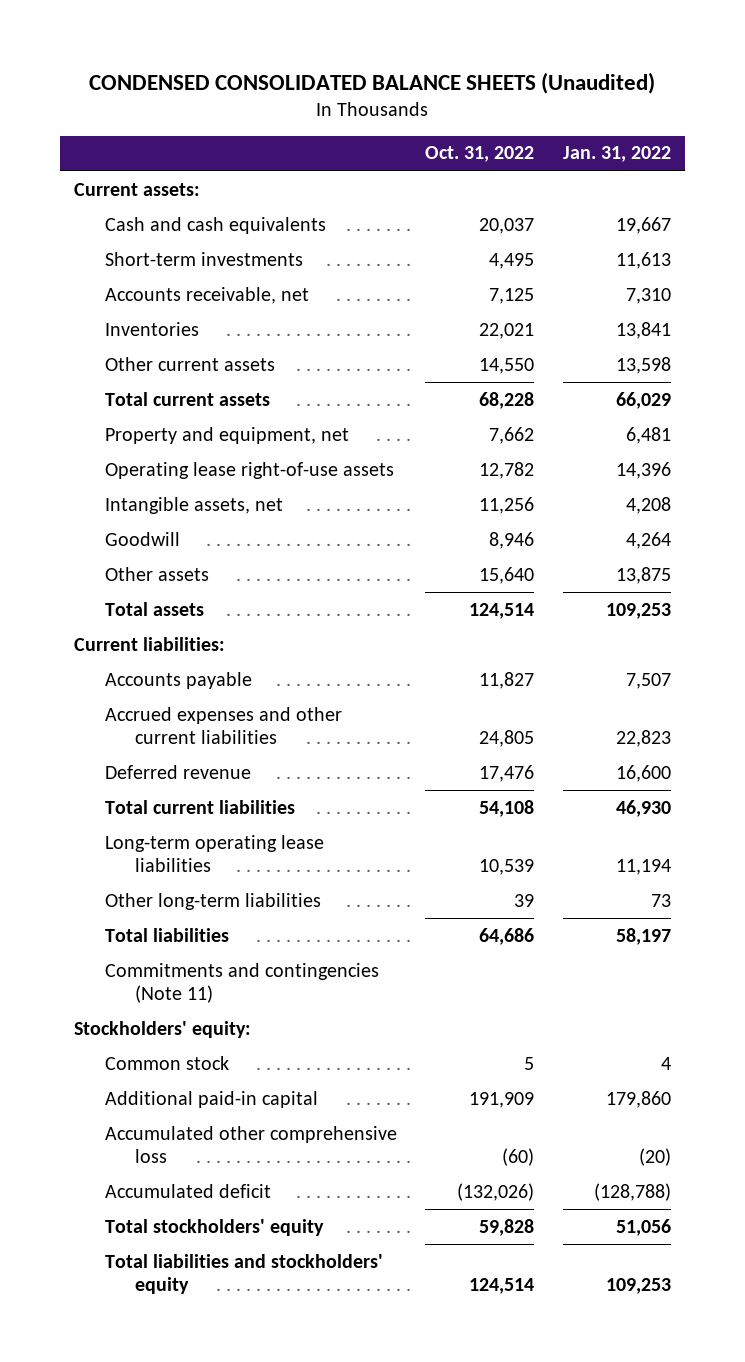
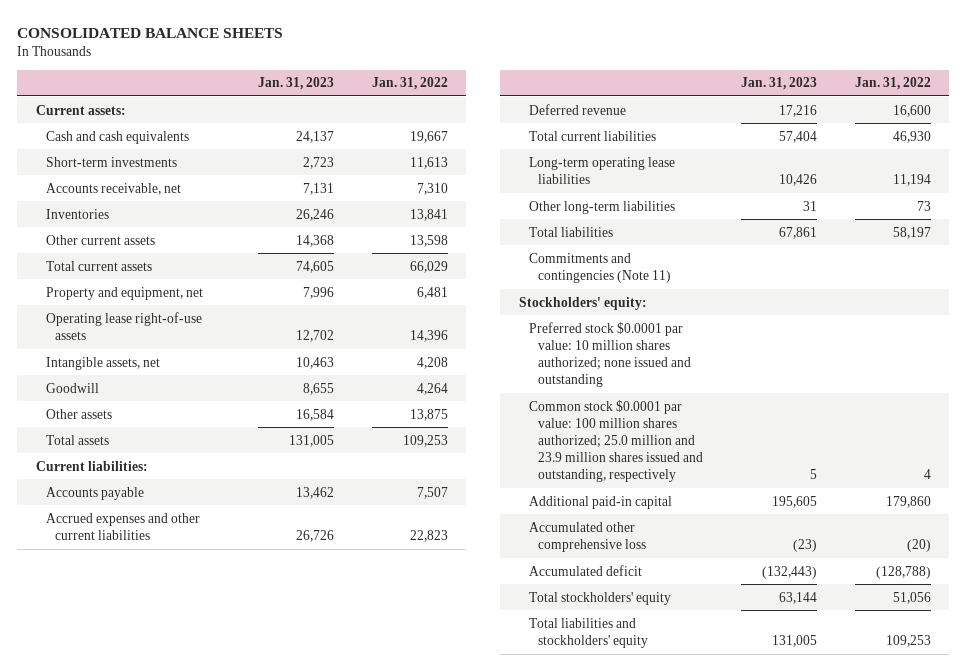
- CONDENSED CONSOLIDATED BALANCE SHEETS (Unaudited)
+ CONSOLIDATED BALANCE SHEETS
- | Oct. 31, 2022 | Jan. 31, 2022
+ | Jan. 31, 2023 | Jan. 31, 2022
- Common stock | 5 | 4
+ Preferred stock $0.0001 par value: 10 million shares authorized; none issued and outstanding
+ Common stock $0.0001 par value: 100 million shares authorized; 25.0 million and 23.9 million shares issued and outstanding, respectively | 5 | 4

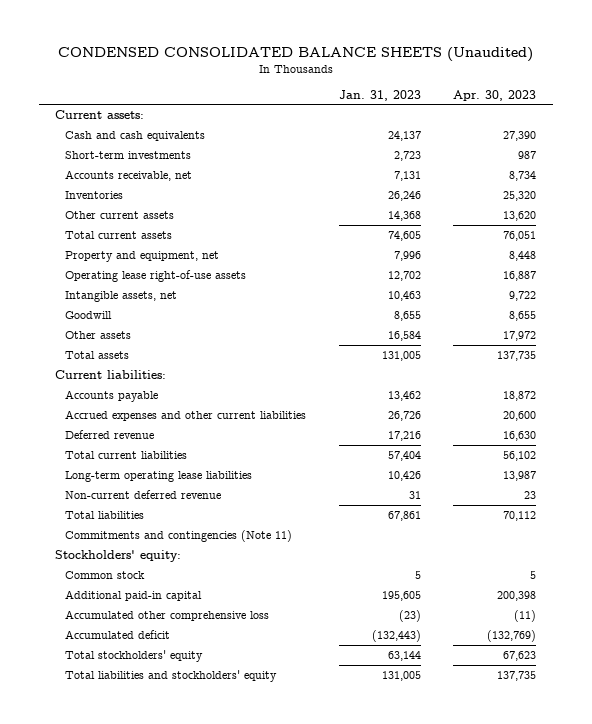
- CONSOLIDATED BALANCE SHEETS
+ CONDENSED CONSOLIDATED BALANCE SHEETS (Unaudited)
- | Jan. 31, 2023 | Jan. 31, 2022
+ | Jan. 31, 2023 | Apr. 30, 2023
- Other long-term liabilities | 31 | 73
+ Non-current deferred revenue | 31 | 23
- Preferred stock $0.0001 par value: 10 million shares authorized; none issued and outstanding
- Common stock $0.0001 par value: 100 million shares authorized; 25.0 million and 23.9 million shares issued and outstanding, respectively | 5 | 4
+ Common stock | 5 | 5

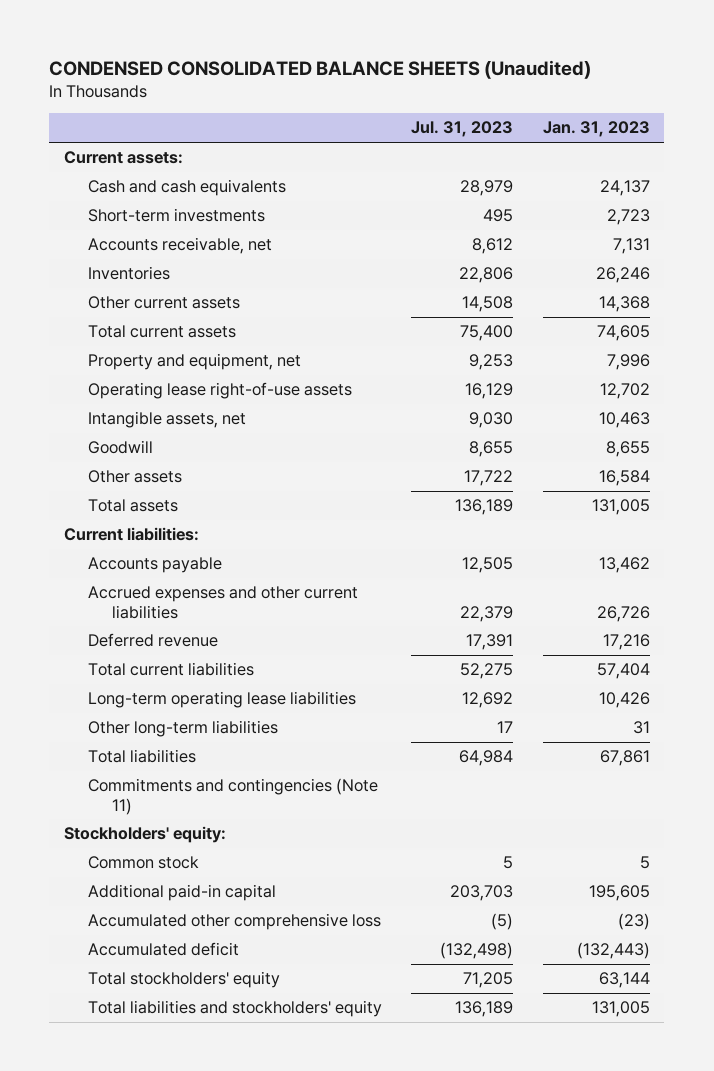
- | Jan. 31, 2023 | Apr. 30, 2023
+ | Jul. 31, 2023 | Jan. 31, 2023
- Non-current deferred revenue | 31 | 23
+ Other long-term liabilities | 17 | 31

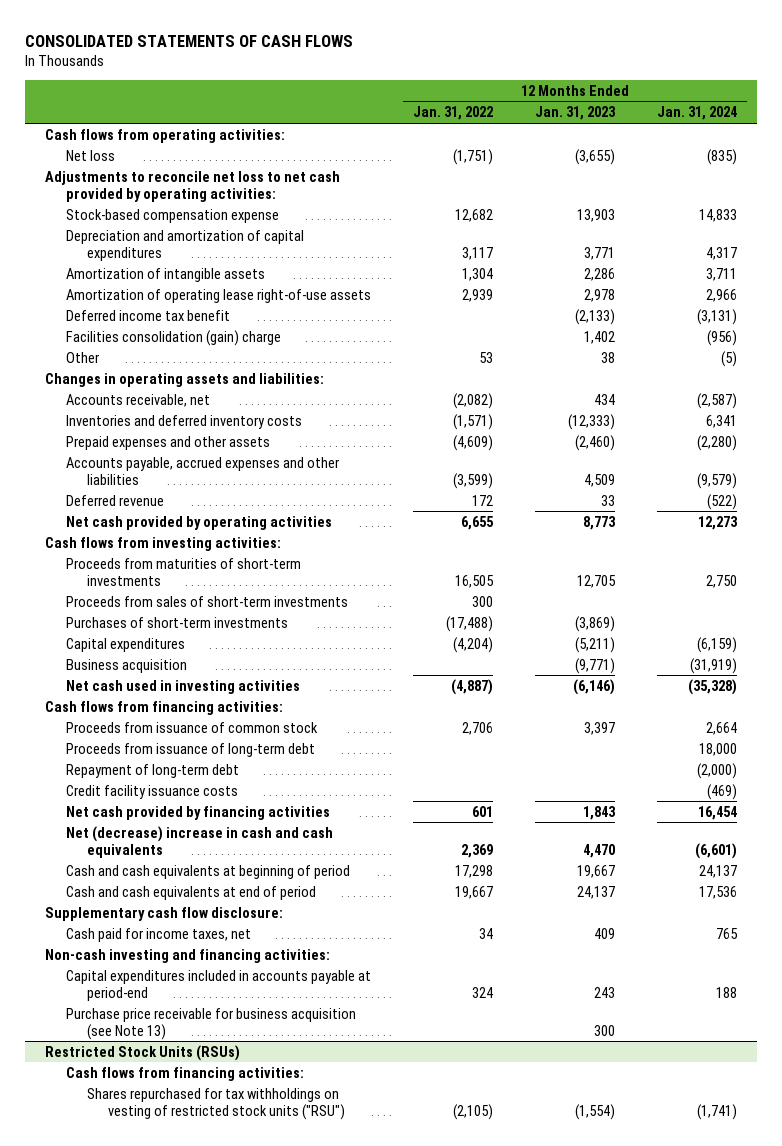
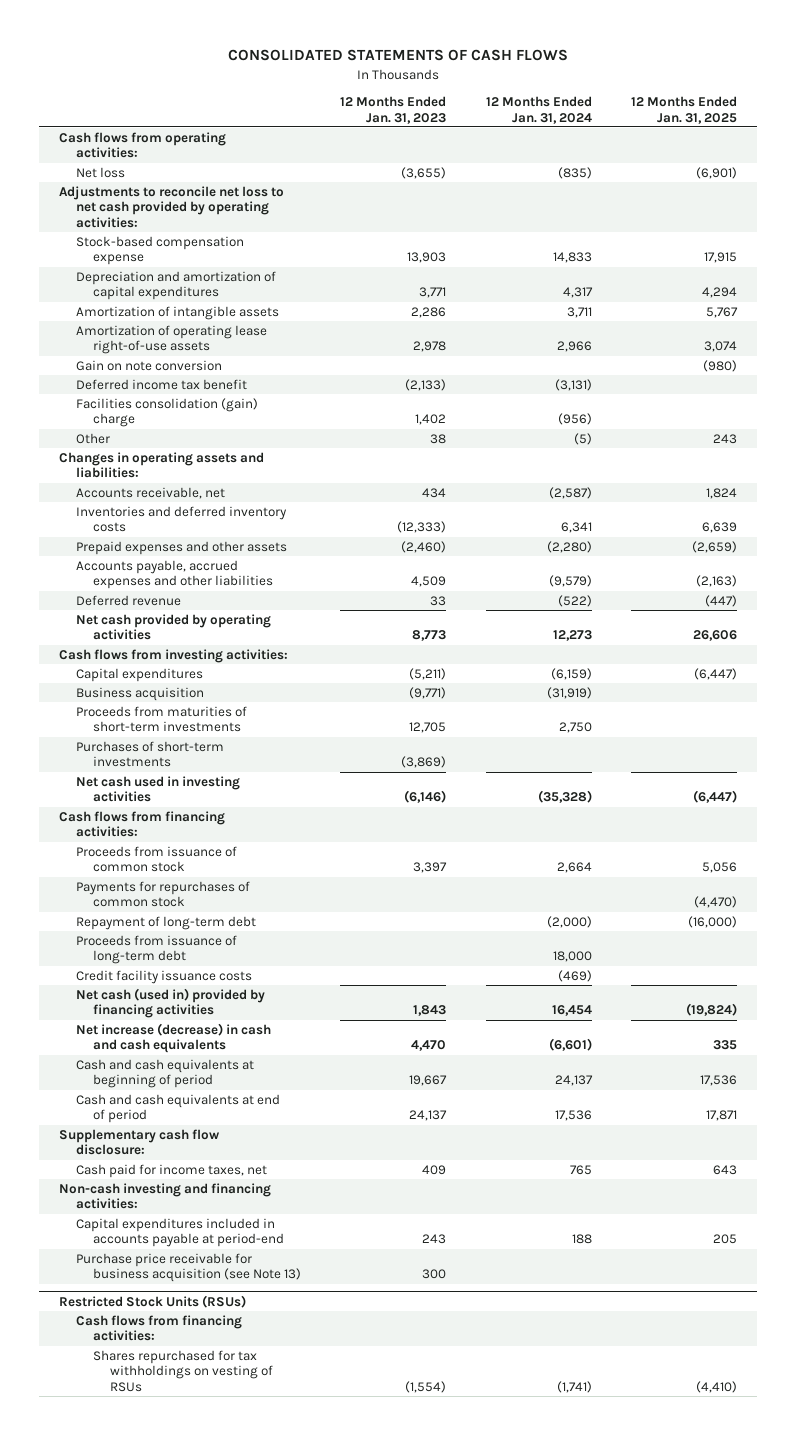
- | 12 Months Ended Jan. 31, 2022 | 12 Months Ended Jan. 31, 2023 | 12 Months Ended Jan. 31, 2024
+ | 12 Months Ended Jan. 31, 2023 | 12 Months Ended Jan. 31, 2024 | 12 Months Ended Jan. 31, 2025
+ Gain on note conversion | | | (980)
- Proceeds from sales of short-term investments | 300 | |
moved down: Proceeds from maturities of short-term investments | 12,705 | 2,750 |
moved down: Purchases of short-term investments | (3,869) | |
+ Payments for repurchases of common stock | | | (4,470)
moved down: Proceeds from issuance of long-term debt | | 18,000 |
- Net cash provided by financing activities | 601 | 1,843 | 16,454
- Net (decrease) increase in cash and cash equivalents | 2,369 | 4,470 | (6,601)
+ Net cash (used in) provided by financing activities | 1,843 | 16,454 | (19,824)
+ Net increase (decrease) in cash and cash equivalents | 4,470 | (6,601) | 335
@ Restricted Stock Units (RSUs)
- Shares repurchased for tax withholdings on vesting of restricted stock units ("RSU") | (2,105) | (1,554) | (1,741)
+ Shares repurchased for tax withholdings on vesting of RSUs | (1,554) | (1,741) | (4,410)

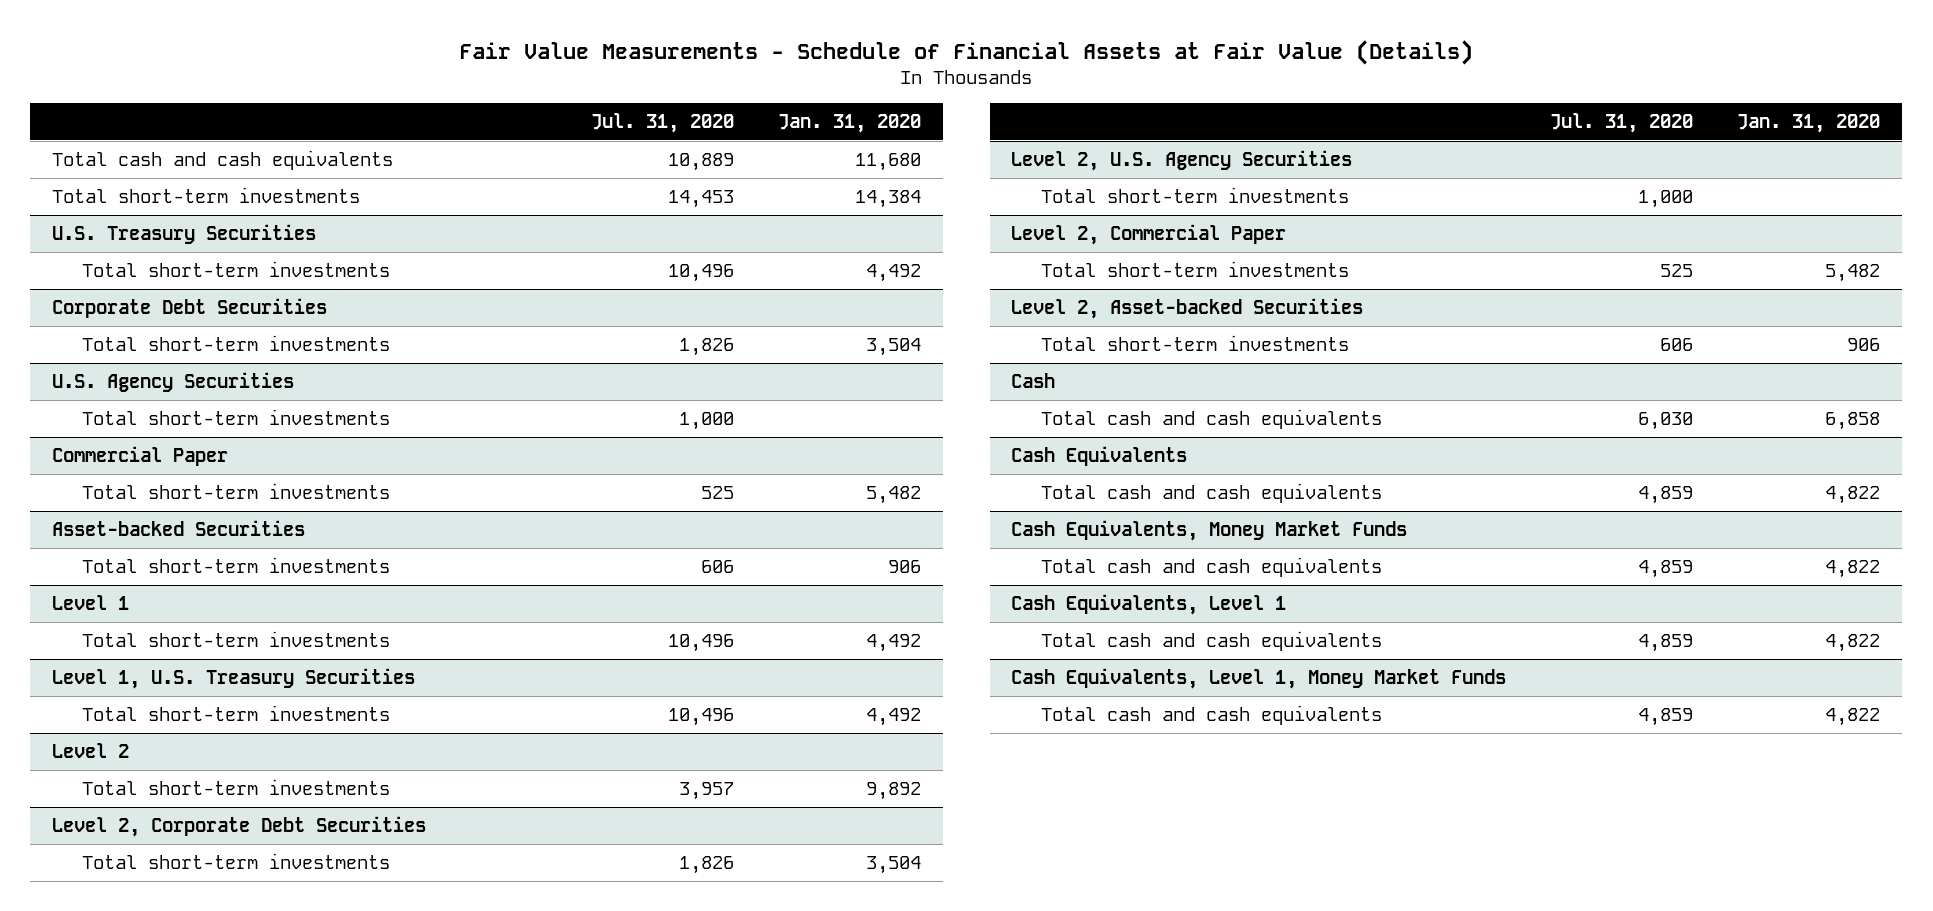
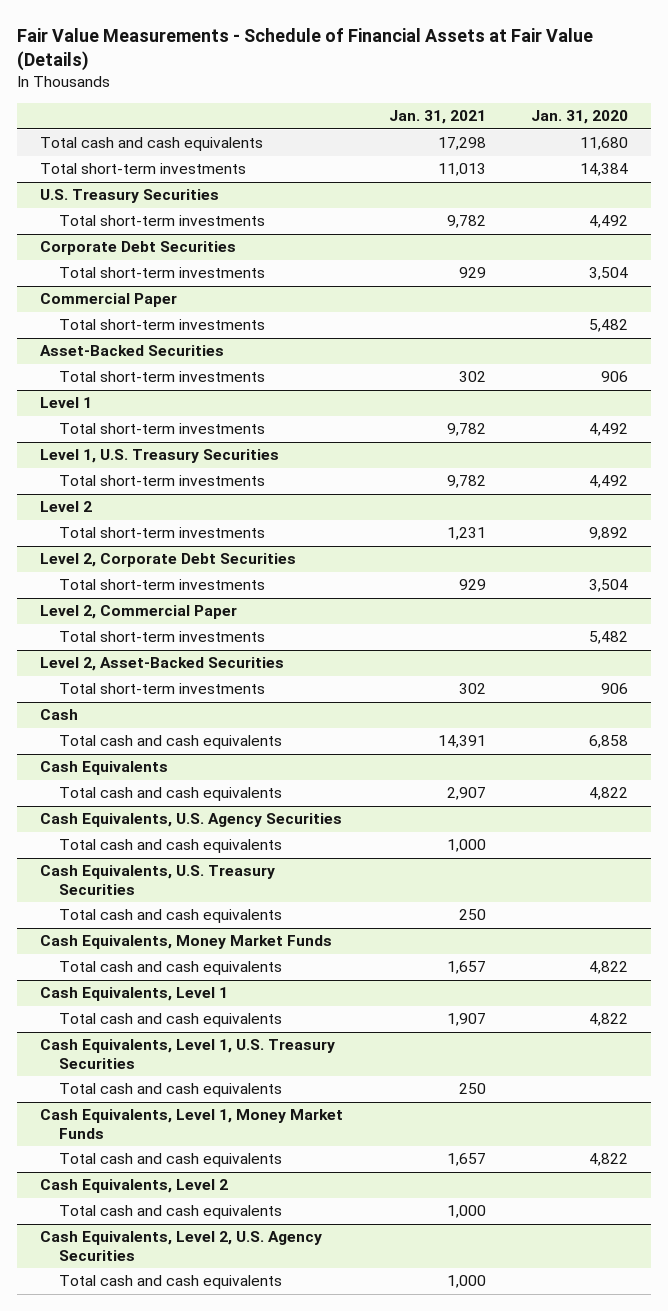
- | Jul. 31, 2020 | Jan. 31, 2020
+ | Jan. 31, 2021 | Jan. 31, 2020
- U.S. Agency Securities
- Total short-term investments | 1,000 |
- Asset-backed Securities
+ Asset-Backed Securities
- Level 2, U.S. Agency Securities
- Total short-term investments | 1,000 |
- Level 2, Asset-backed Securities
+ Level 2, Asset-Backed Securities
+ Cash Equivalents, U.S. Agency Securities
+ Total cash and cash equivalents | 1,000 |
+ Cash Equivalents, U.S. Treasury Securities
+ Total cash and cash equivalents | 250 |
+ Cash Equivalents, Level 1, U.S. Treasury Securities
+ Total cash and cash equivalents | 250 |
+ Cash Equivalents, Level 2
+ Total cash and cash equivalents | 1,000 |
+ Cash Equivalents, Level 2, U.S. Agency Securities
+ Total cash and cash equivalents | 1,000 |

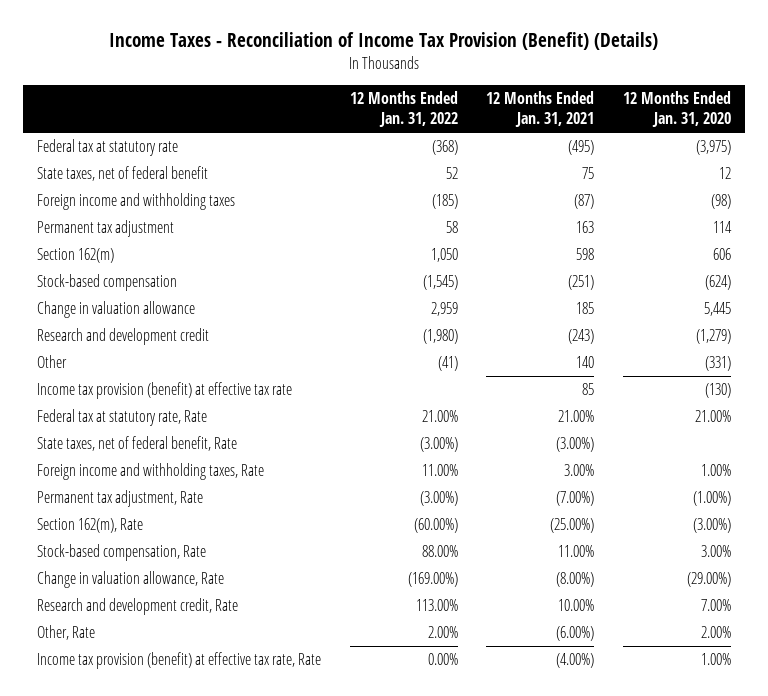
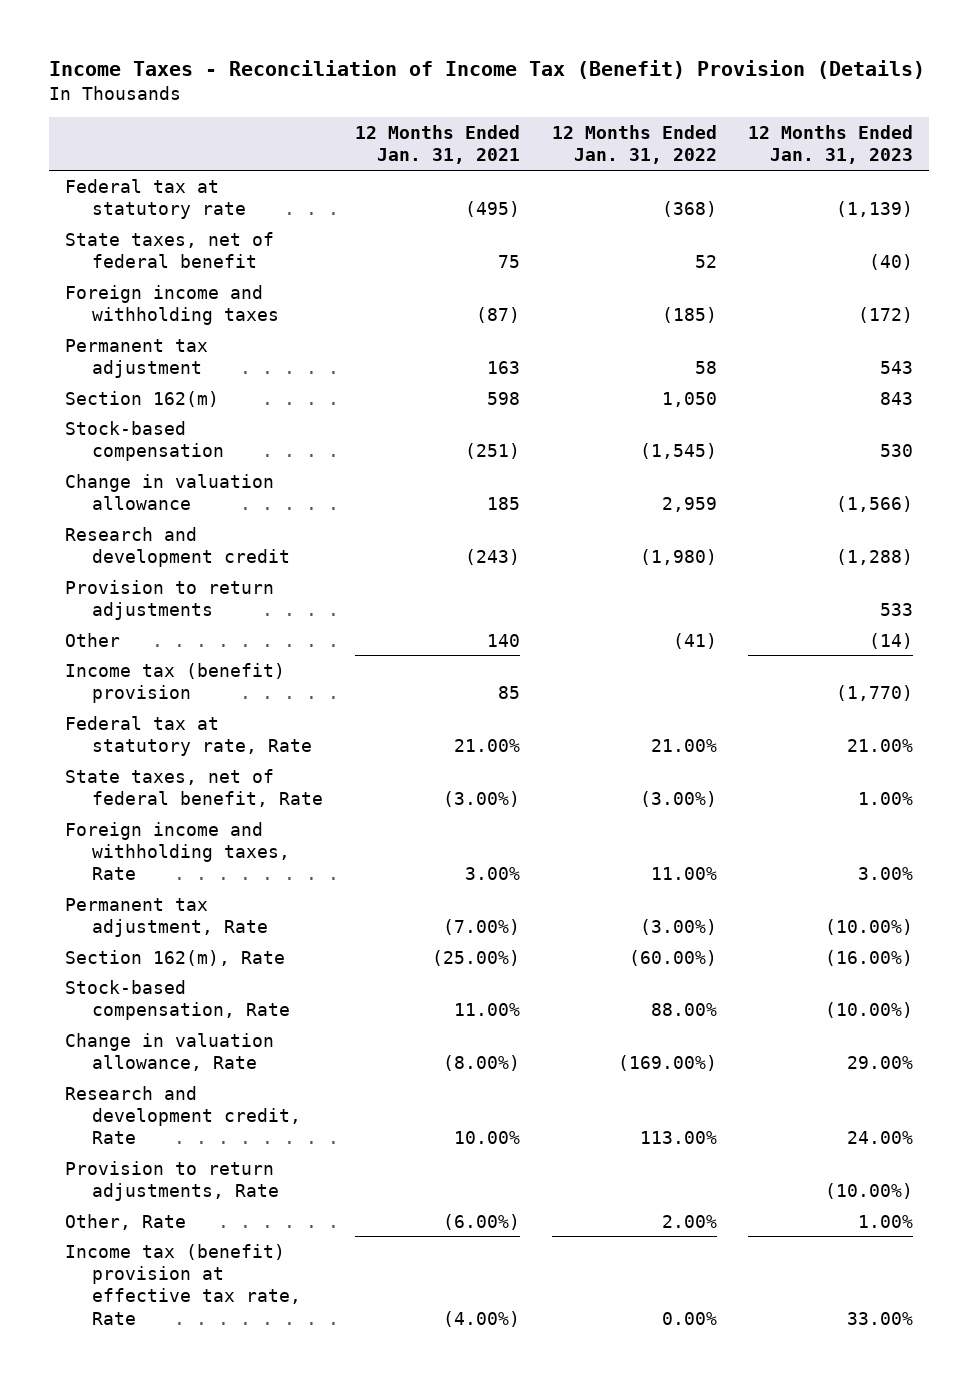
- Income Taxes - Reconciliation of Income Tax Provision (Benefit) (Details)
+ Income Taxes - Reconciliation of Income Tax (Benefit) Provision (Details)
- | 12 Months Ended Jan. 31, 2022 | 12 Months Ended Jan. 31, 2021 | 12 Months Ended Jan. 31, 2020
+ | 12 Months Ended Jan. 31, 2021 | 12 Months Ended Jan. 31, 2022 | 12 Months Ended Jan. 31, 2023
+ Provision to return adjustments | | | 533
- Income tax provision (benefit) at effective tax rate | | 85 | (130)
+ Income tax (benefit) provision | 85 | | (1,770)
+ Provision to return adjustments, Rate | | | (10.00%)
- Income tax provision (benefit) at effective tax rate, Rate | 0.00% | (4.00%) | 1.00%
+ Income tax (benefit) provision at effective tax rate, Rate | (4.00%) | 0.00% | 33.00%

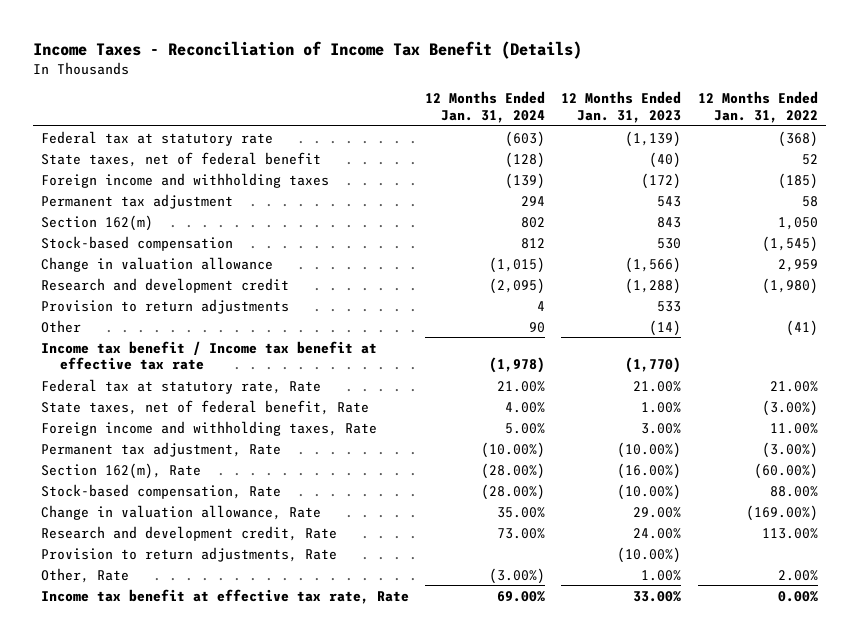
- Income Taxes - Reconciliation of Income Tax (Benefit) Provision (Details)
+ Income Taxes - Reconciliation of Income Tax Benefit (Details)
- | 12 Months Ended Jan. 31, 2021 | 12 Months Ended Jan. 31, 2022 | 12 Months Ended Jan. 31, 2023
+ | 12 Months Ended Jan. 31, 2024 | 12 Months Ended Jan. 31, 2023 | 12 Months Ended Jan. 31, 2022
- Income tax (benefit) provision | 85 | | (1,770)
+ Income tax benefit / Income tax benefit at effective tax rate | (1,978) | (1,770) |
- Income tax (benefit) provision at effective tax rate, Rate | (4.00%) | 0.00% | 33.00%
+ Income tax benefit at effective tax rate, Rate | 69.00% | 33.00% | 0.00%

